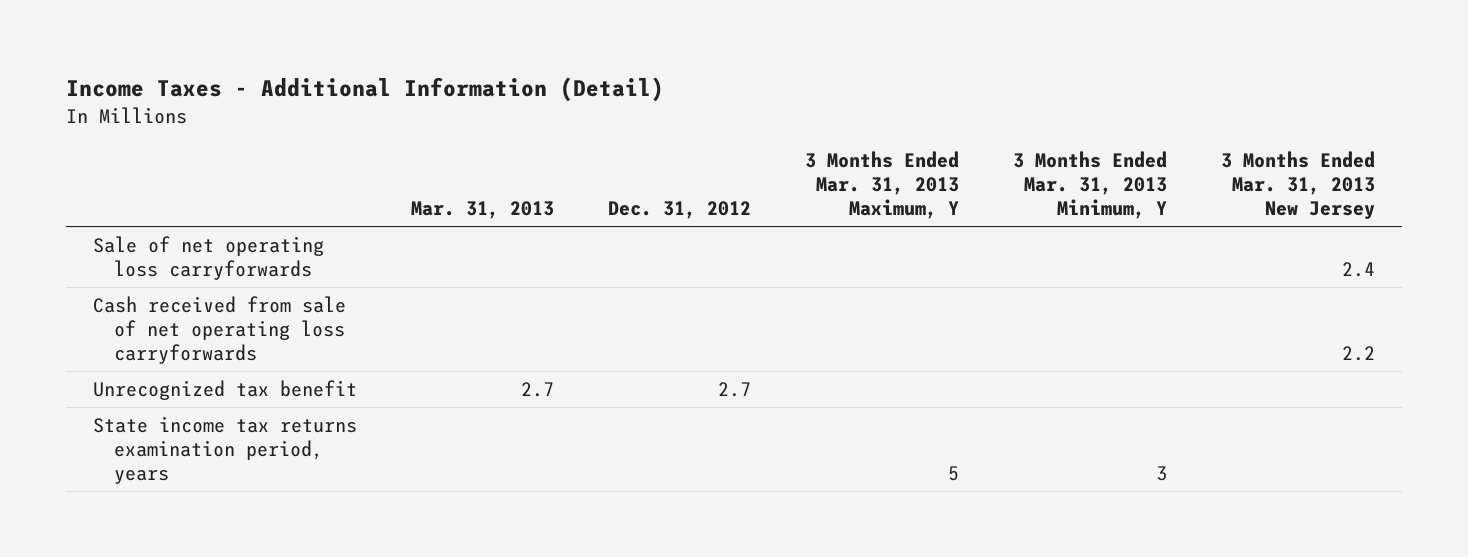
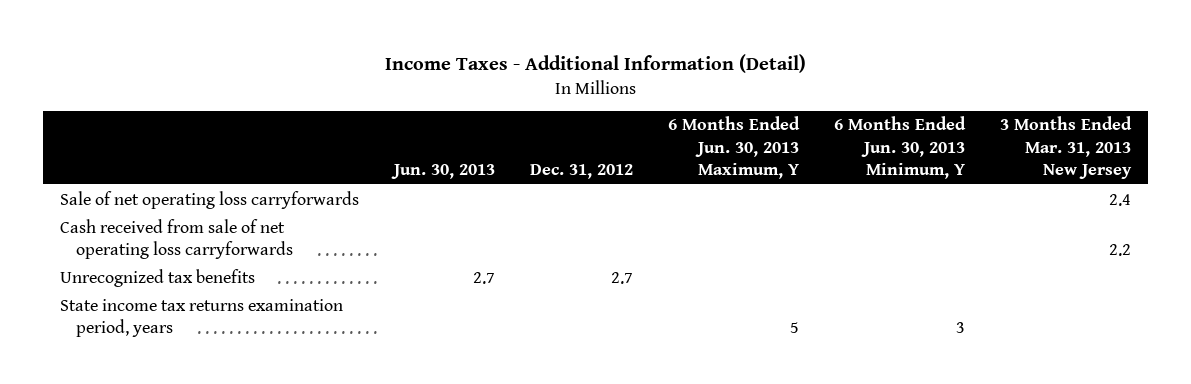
- | Mar. 31, 2013 | Dec. 31, 2012 | 3 Months Ended Mar. 31, 2013 Maximum, Y | 3 Months Ended Mar. 31, 2013 Minimum, Y | 3 Months Ended Mar. 31, 2013 New Jersey
+ | Jun. 30, 2013 | Dec. 31, 2012 | 6 Months Ended Jun. 30, 2013 Maximum, Y | 6 Months Ended Jun. 30, 2013 Minimum, Y | 3 Months Ended Mar. 31, 2013 New Jersey
- Unrecognized tax benefit | 2.7 | 2.7 | | |
+ Unrecognized tax benefits | 2.7 | 2.7 | | |

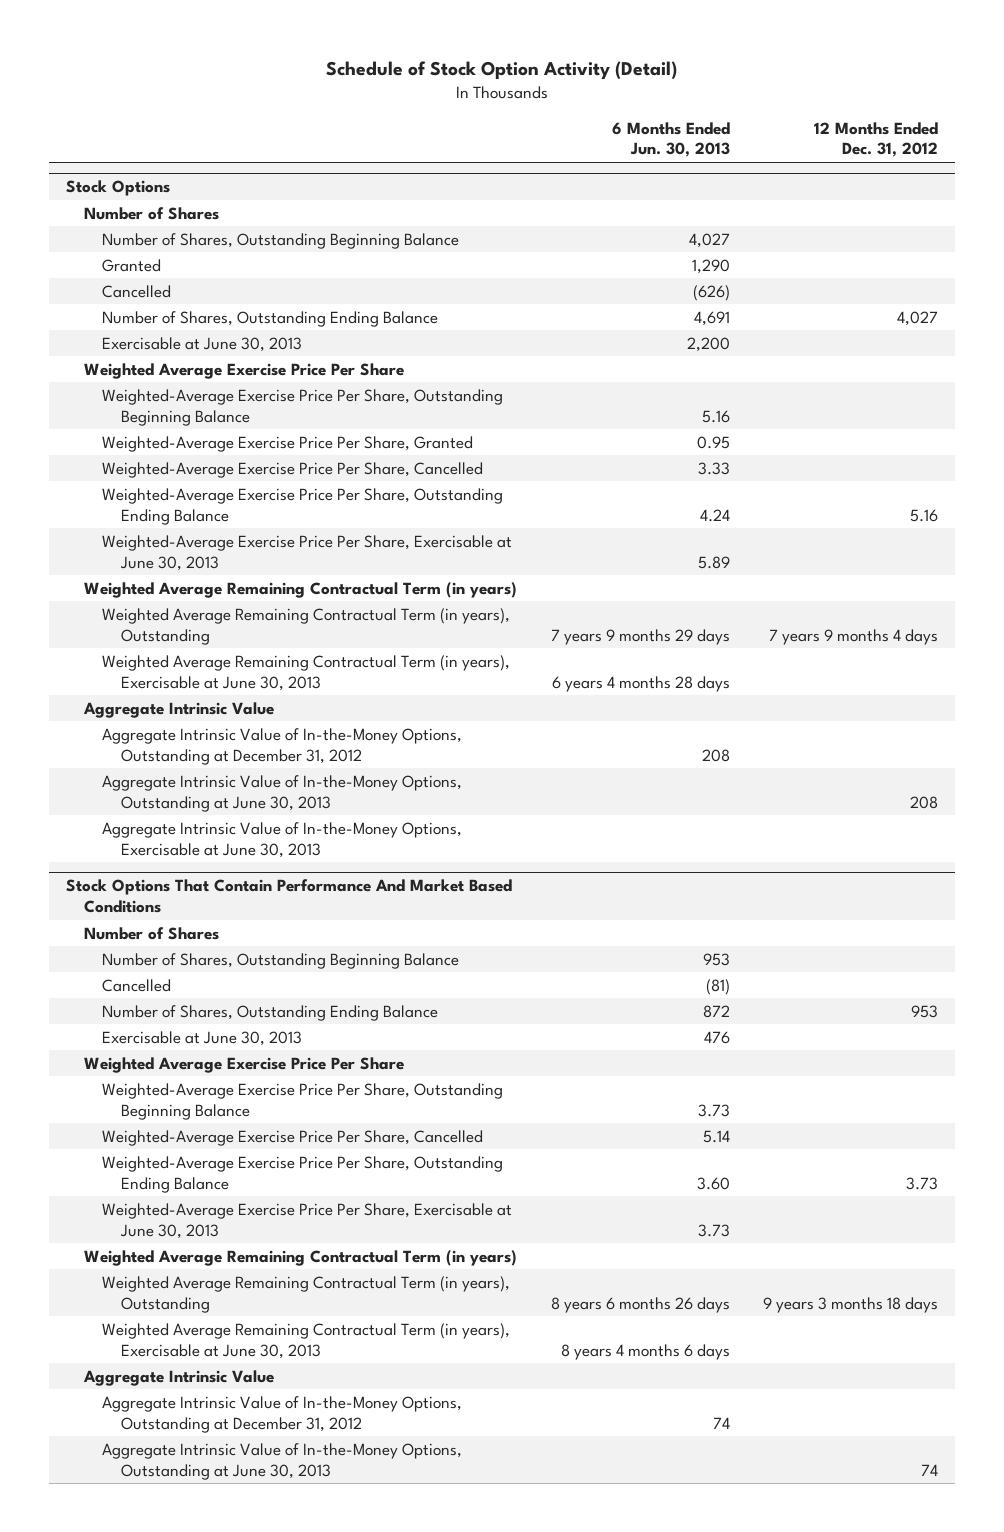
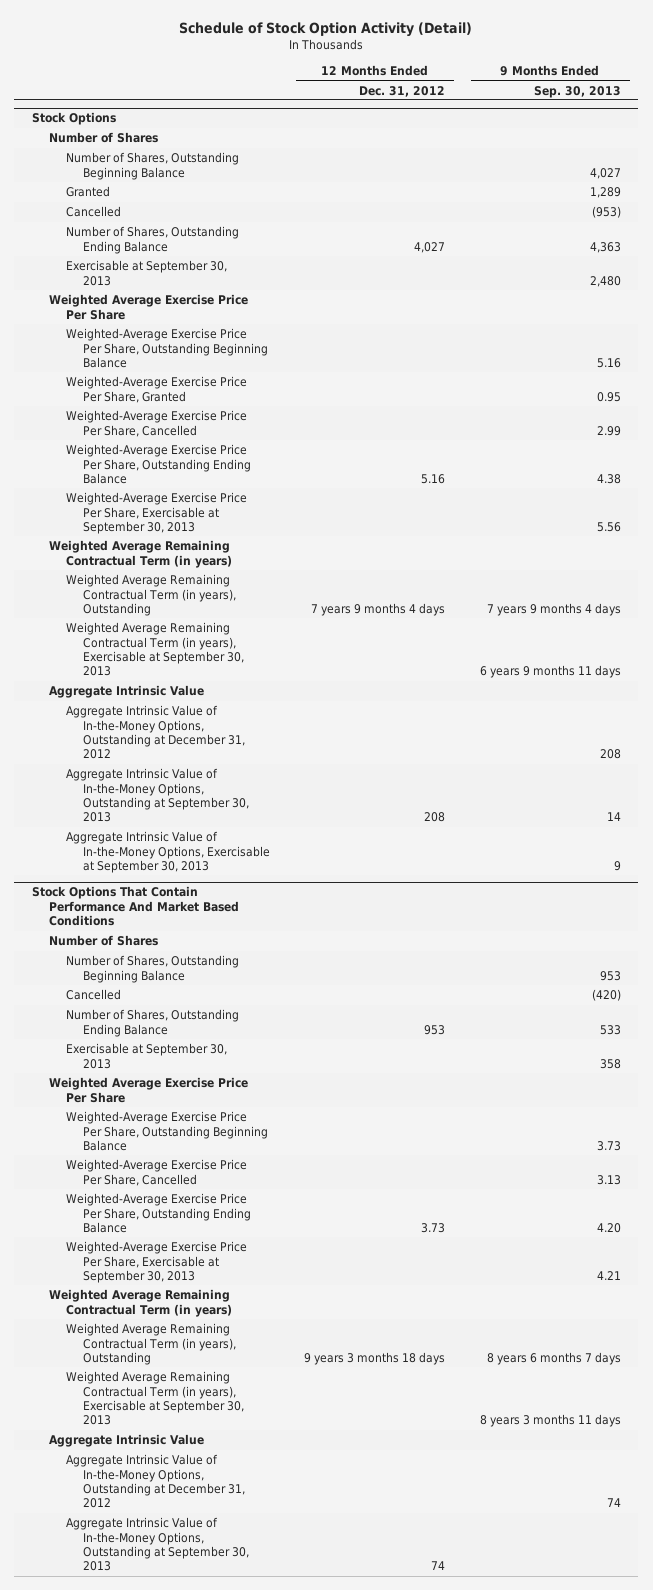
- | 6 Months Ended Jun. 30, 2013 | 12 Months Ended Dec. 31, 2012
+ | 12 Months Ended Dec. 31, 2012 | 9 Months Ended Sep. 30, 2013
@ Stock Options
- Exercisable at June 30, 2013 | 2,200 |
+ Exercisable at September 30, 2013 | | 2,480
- Weighted-Average Exercise Price Per Share, Exercisable at June 30, 2013 | 5.89 |
+ Weighted-Average Exercise Price Per Share, Exercisable at September 30, 2013 | | 5.56
- Weighted Average Remaining Contractual Term (in years), Exercisable at June 30, 2013 | 6 years 4 months 28 days |
+ Weighted Average Remaining Contractual Term (in years), Exercisable at September 30, 2013 | | 6 years 9 months 11 days
- Aggregate Intrinsic Value of In-the-Money Options, Outstanding at June 30, 2013 | | 208
- Aggregate Intrinsic Value of In-the-Money Options, Exercisable at June 30, 2013
+ Aggregate Intrinsic Value of In-the-Money Options, Outstanding at September 30, 2013 | 208 | 14
+ Aggregate Intrinsic Value of In-the-Money Options, Exercisable at September 30, 2013 | | 9
@ Stock Options That Contain Performance And Market Based Conditions
- Exercisable at June 30, 2013 | 476 |
+ Exercisable at September 30, 2013 | | 358
- Weighted-Average Exercise Price Per Share, Exercisable at June 30, 2013 | 3.73 |
+ Weighted-Average Exercise Price Per Share, Exercisable at September 30, 2013 | | 4.21
- Weighted Average Remaining Contractual Term (in years), Exercisable at June 30, 2013 | 8 years 4 months 6 days |
+ Weighted Average Remaining Contractual Term (in years), Exercisable at September 30, 2013 | | 8 years 3 months 11 days
- Aggregate Intrinsic Value of In-the-Money Options, Outstanding at June 30, 2013 | | 74
+ Aggregate Intrinsic Value of In-the-Money Options, Outstanding at September 30, 2013 | 74 |

